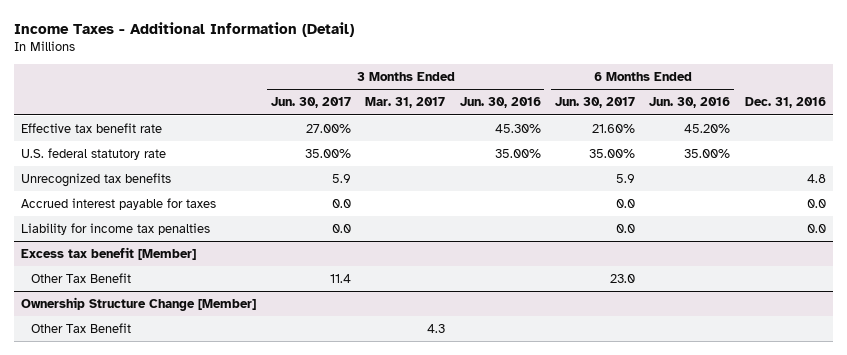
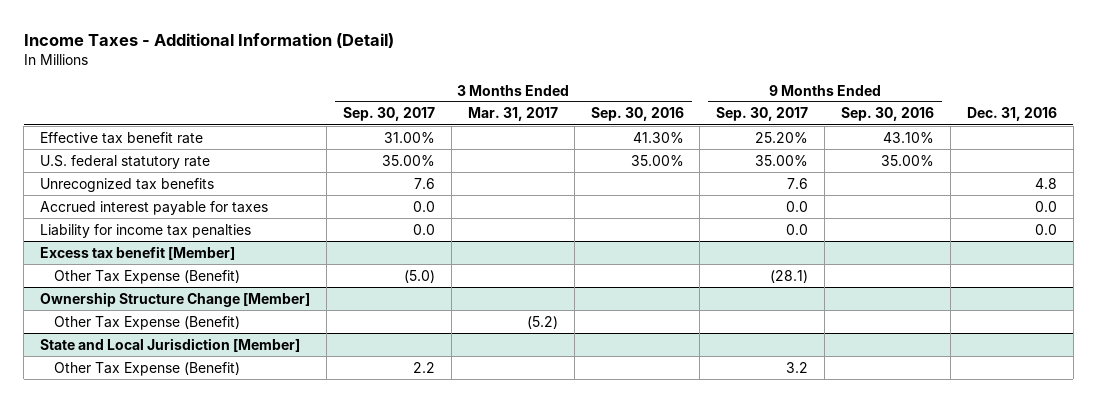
- | 3 Months Ended Jun. 30, 2017 | 3 Months Ended Mar. 31, 2017 | 3 Months Ended Jun. 30, 2016 | 6 Months Ended Jun. 30, 2017 | 6 Months Ended Jun. 30, 2016 | Dec. 31, 2016
+ | 3 Months Ended Sep. 30, 2017 | 3 Months Ended Mar. 31, 2017 | 3 Months Ended Sep. 30, 2016 | 9 Months Ended Sep. 30, 2017 | 9 Months Ended Sep. 30, 2016 | Dec. 31, 2016
@ Excess tax benefit [Member]
- Other Tax Benefit | 11.4 | | | 23.0 | |
+ Other Tax Expense (Benefit) | (5.0) | | | (28.1) | |
@ Ownership Structure Change [Member]
- Other Tax Benefit | | 4.3 | | | |
+ Other Tax Expense (Benefit) | | (5.2) | | | |
+ State and Local Jurisdiction [Member]
+ Other Tax Expense (Benefit) | 2.2 | | | 3.2 | |

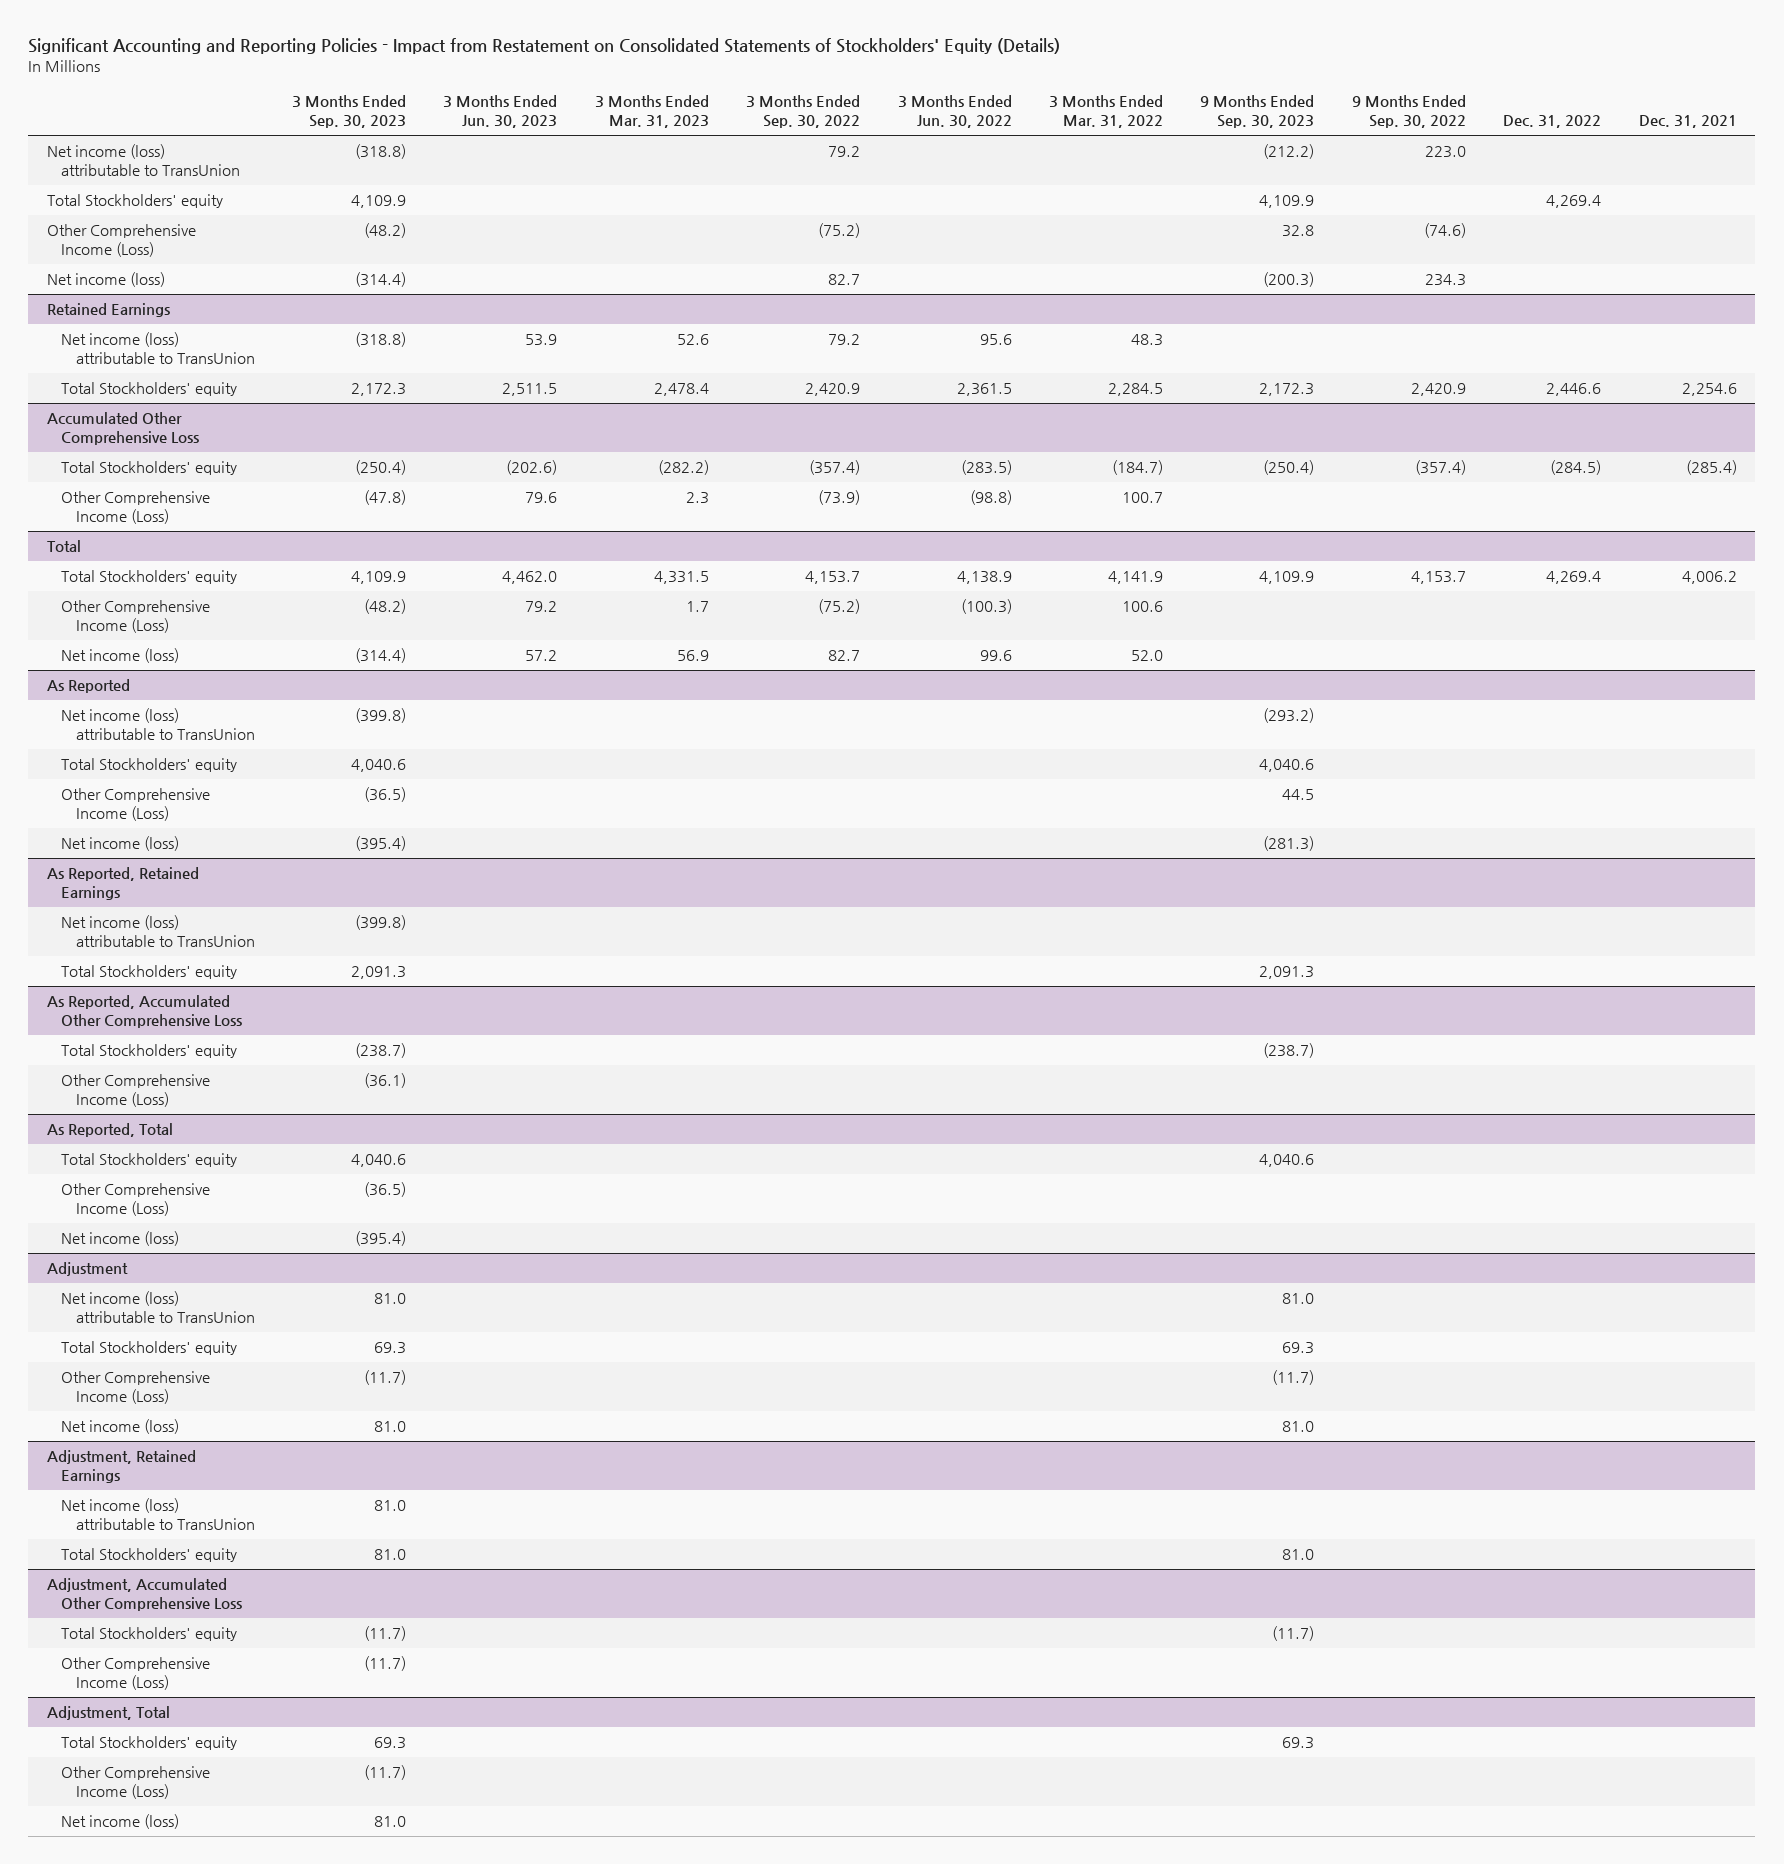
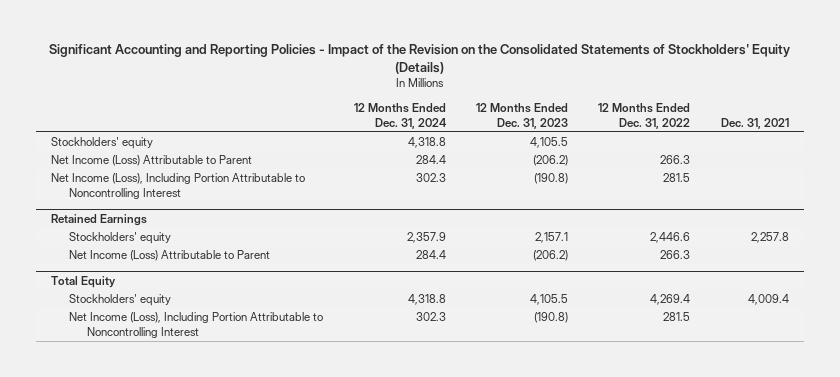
- Significant Accounting and Reporting Policies - Impact from Restatement on Consolidated Statements of Stockholders' Equity (Details)
+ Significant Accounting and Reporting Policies - Impact of the Revision on the Consolidated Statements of Stockholders' Equity (Details)
- | 3 Months Ended Sep. 30, 2023 | 3 Months Ended Jun. 30, 2023 | 3 Months Ended Mar. 31, 2023 | 3 Months Ended Sep. 30, 2022 | 3 Months Ended Jun. 30, 2022 | 3 Months Ended Mar. 31, 2022 | 9 Months Ended Sep. 30, 2023 | 9 Months Ended Sep. 30, 2022 | Dec. 31, 2022 | Dec. 31, 2021
+ | 12 Months Ended Dec. 31, 2024 | 12 Months Ended Dec. 31, 2023 | 12 Months Ended Dec. 31, 2022 | Dec. 31, 2021
- Net income (loss) attributable to TransUnion | (318.8) | | | 79.2 | | | (212.2) | 223.0 | |
- Total Stockholders' equity | 4,109.9 | | | | | | 4,109.9 | | 4,269.4 |
- Other Comprehensive Income (Loss) | (48.2) | | | (75.2) | | | 32.8 | (74.6) | |
- Net income (loss) | (314.4) | | | 82.7 | | | (200.3) | 234.3 | |
+ Stockholders' equity | 4,318.8 | 4,105.5 | |
+ Net Income (Loss) Attributable to Parent | 284.4 | (206.2) | 266.3 |
+ Net Income (Loss), Including Portion Attributable to Noncontrolling Interest | 302.3 | (190.8) | 281.5 |
@ Retained Earnings
- Net income (loss) attributable to TransUnion | (318.8) | 53.9 | 52.6 | 79.2 | 95.6 | 48.3 | | | |
- Total Stockholders' equity | 2,172.3 | 2,511.5 | 2,478.4 | 2,420.9 | 2,361.5 | 2,284.5 | 2,172.3 | 2,420.9 | 2,446.6 | 2,254.6
- Accumulated Other Comprehensive Loss
- Total Stockholders' equity | (250.4) | (202.6) | (282.2) | (357.4) | (283.5) | (184.7) | (250.4) | (357.4) | (284.5) | (285.4)
- Other Comprehensive Income (Loss) | (47.8) | 79.6 | 2.3 | (73.9) | (98.8) | 100.7 | | | |
- Total
- Total Stockholders' equity | 4,109.9 | 4,462.0 | 4,331.5 | 4,153.7 | 4,138.9 | 4,141.9 | 4,109.9 | 4,153.7 | 4,269.4 | 4,006.2
- Other Comprehensive Income (Loss) | (48.2) | 79.2 | 1.7 | (75.2) | (100.3) | 100.6 | | | |
- Net income (loss) | (314.4) | 57.2 | 56.9 | 82.7 | 99.6 | 52.0 | | | |
- As Reported
- Net income (loss) attributable to TransUnion | (399.8) | | | | | | (293.2) | | |
- Total Stockholders' equity | 4,040.6 | | | | | | 4,040.6 | | |
- Other Comprehensive Income (Loss) | (36.5) | | | | | | 44.5 | | |
- Net income (loss) | (395.4) | | | | | | (281.3) | | |
- As Reported, Retained Earnings
- Net income (loss) attributable to TransUnion | (399.8) | | | | | | | | |
- Total Stockholders' equity | 2,091.3 | | | | | | 2,091.3 | | |
- As Reported, Accumulated Other Comprehensive Loss
- Total Stockholders' equity | (238.7) | | | | | | (238.7) | | |
- Other Comprehensive Income (Loss) | (36.1) | | | | | | | | |
- As Reported, Total
- Total Stockholders' equity | 4,040.6 | | | | | | 4,040.6 | | |
- Other Comprehensive Income (Loss) | (36.5) | | | | | | | | |
- Net income (loss) | (395.4) | | | | | | | | |
- Adjustment
- Net income (loss) attributable to TransUnion | 81.0 | | | | | | 81.0 | | |
- Total Stockholders' equity | 69.3 | | | | | | 69.3 | | |
- Other Comprehensive Income (Loss) | (11.7) | | | | | | (11.7) | | |
- Net income (loss) | 81.0 | | | | | | 81.0 | | |
- Adjustment, Retained Earnings
- Net income (loss) attributable to TransUnion | 81.0 | | | | | | | | |
- Total Stockholders' equity | 81.0 | | | | | | 81.0 | | |
- Adjustment, Accumulated Other Comprehensive Loss
- Total Stockholders' equity | (11.7) | | | | | | (11.7) | | |
- Other Comprehensive Income (Loss) | (11.7) | | | | | | | | |
- Adjustment, Total
- Total Stockholders' equity | 69.3 | | | | | | 69.3 | | |
- Other Comprehensive Income (Loss) | (11.7) | | | | | | | | |
- Net income (loss) | 81.0 | | | | | | | | |
@ Retained Earnings
+ Stockholders' equity | 2,357.9 | 2,157.1 | 2,446.6 | 2,257.8
+ Net Income (Loss) Attributable to Parent | 284.4 | (206.2) | 266.3 |
+ Total Equity
+ Stockholders' equity | 4,318.8 | 4,105.5 | 4,269.4 | 4,009.4
+ Net Income (Loss), Including Portion Attributable to Noncontrolling Interest | 302.3 | (190.8) | 281.5 |

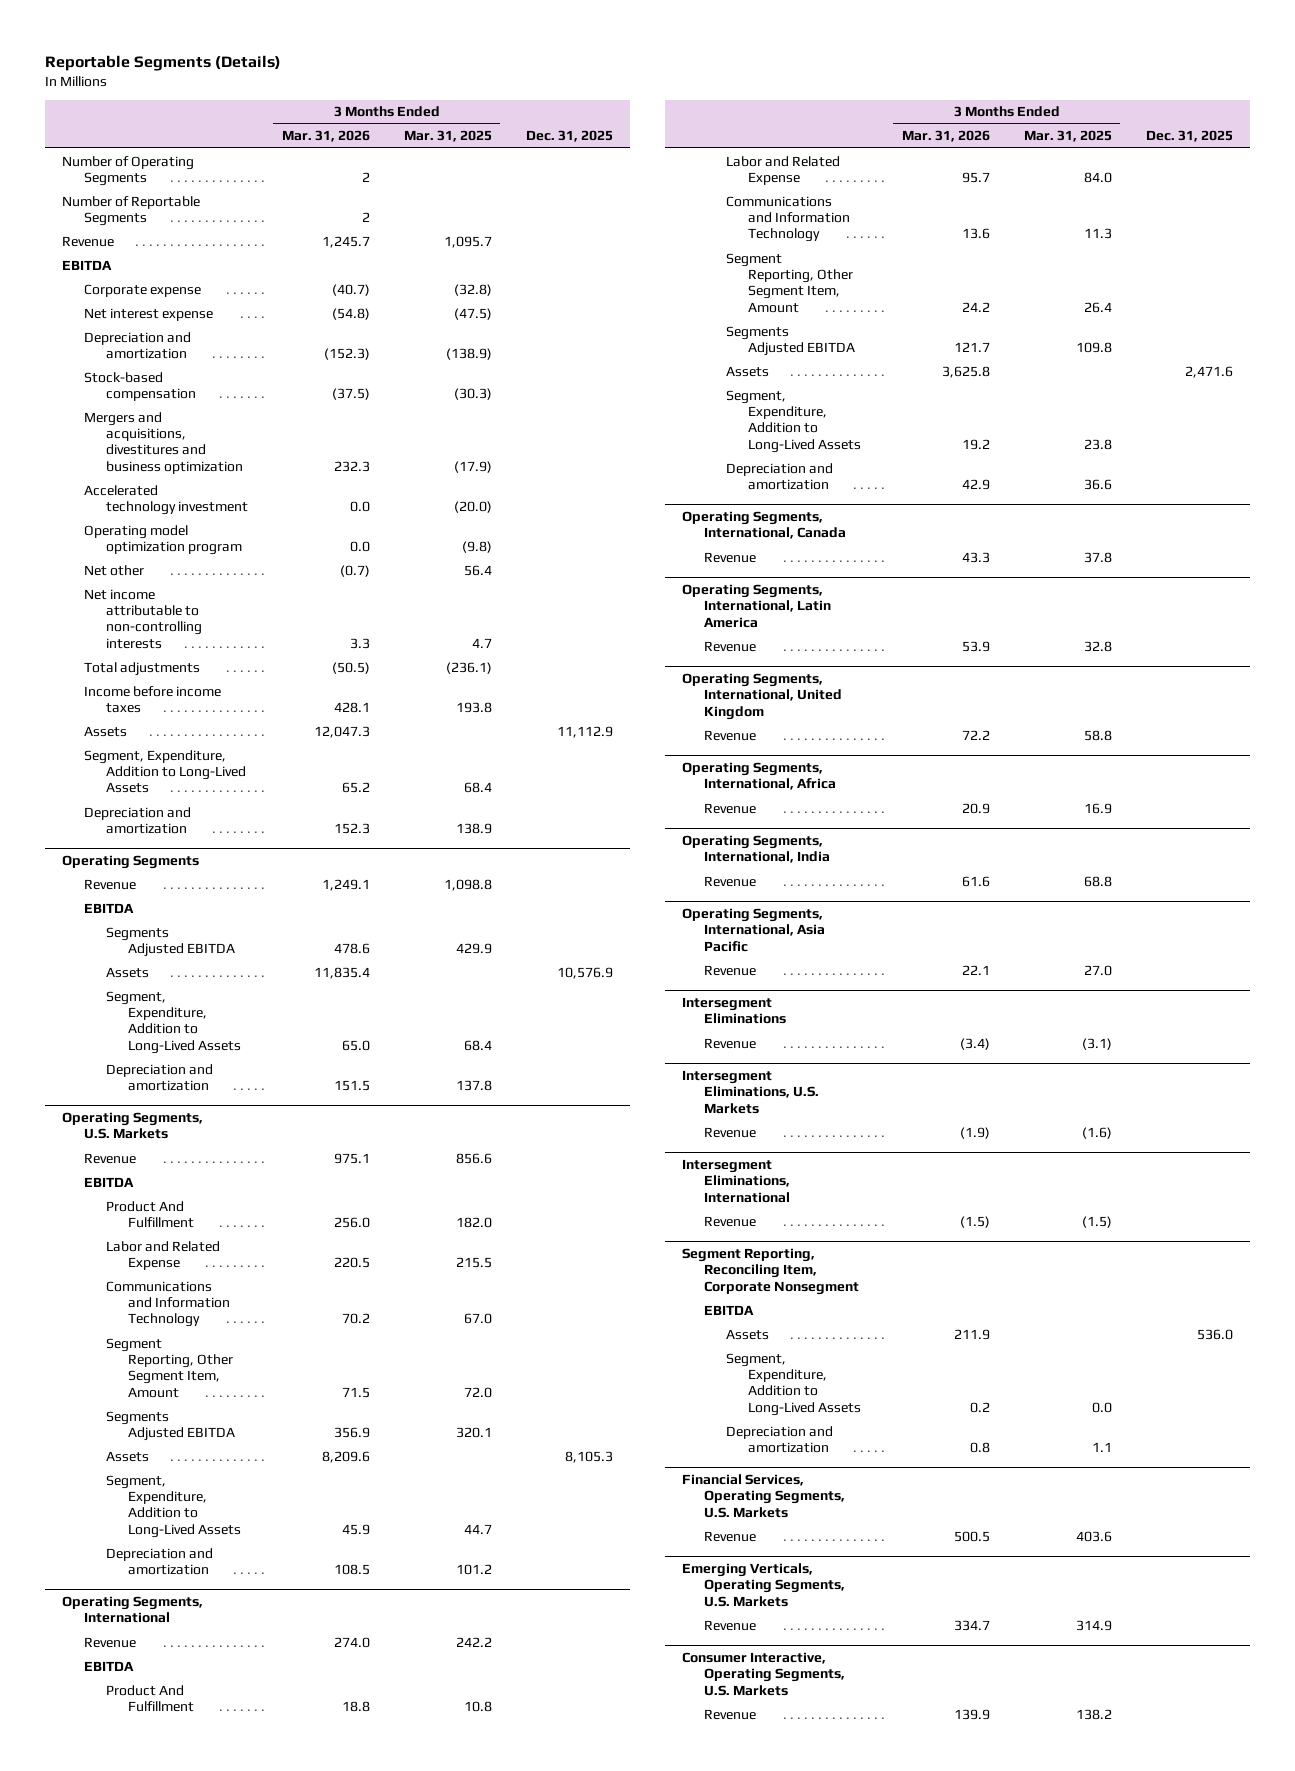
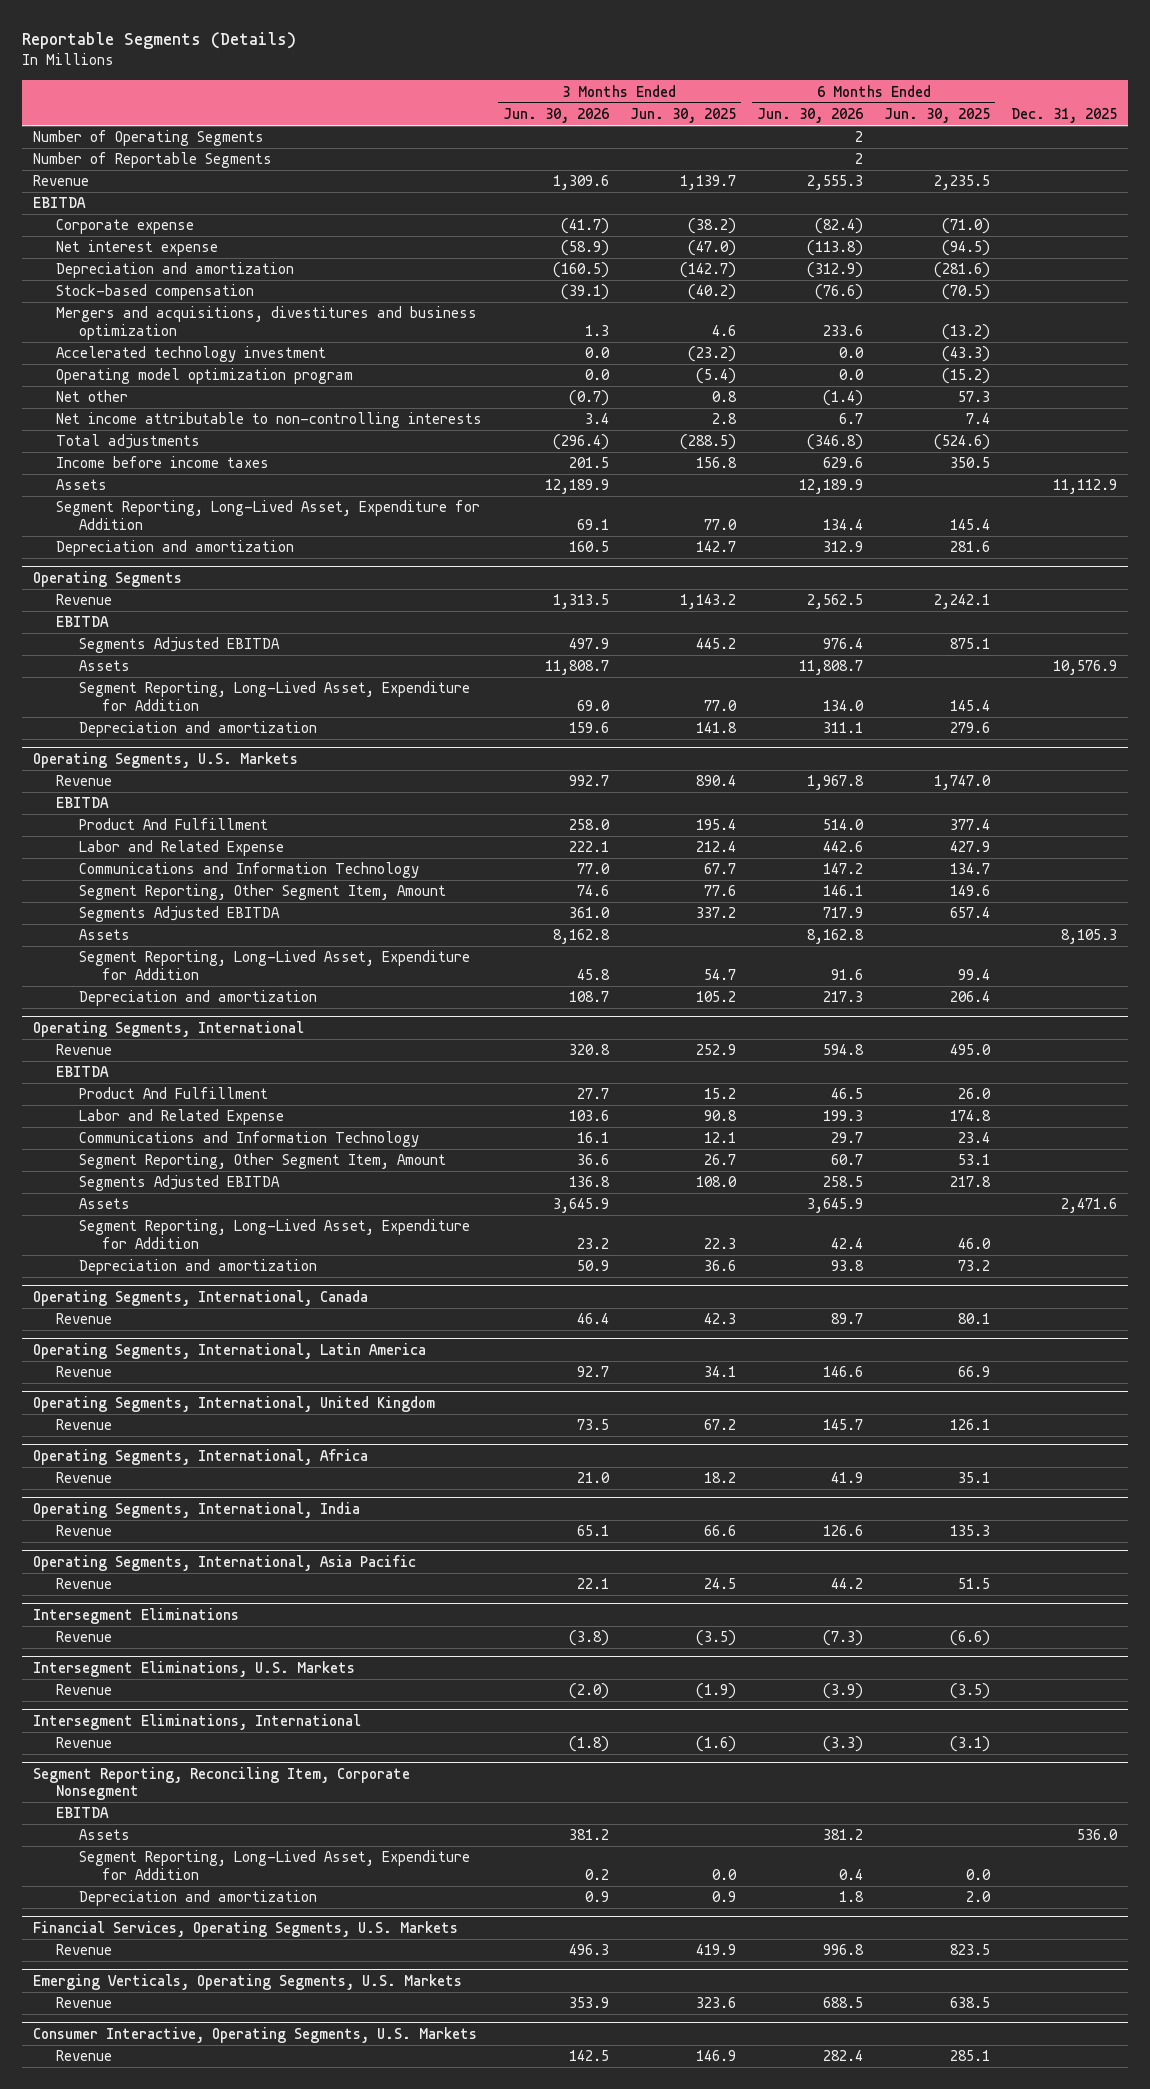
- | 3 Months Ended Mar. 31, 2026 | 3 Months Ended Mar. 31, 2025 | Dec. 31, 2025
+ | 3 Months Ended Jun. 30, 2026 | 3 Months Ended Jun. 30, 2025 | 6 Months Ended Jun. 30, 2026 | 6 Months Ended Jun. 30, 2025 | Dec. 31, 2025
- Segment, Expenditure, Addition to Long-Lived Assets | 65.2 | 68.4 |
+ Segment Reporting, Long-Lived Asset, Expenditure for Addition | 69.1 | 77.0 | 134.4 | 145.4 |
@ Operating Segments
- Segment, Expenditure, Addition to Long-Lived Assets | 65.0 | 68.4 |
+ Segment Reporting, Long-Lived Asset, Expenditure for Addition | 69.0 | 77.0 | 134.0 | 145.4 |
@ Operating Segments, U.S. Markets
- Segment, Expenditure, Addition to Long-Lived Assets | 45.9 | 44.7 |
+ Segment Reporting, Long-Lived Asset, Expenditure for Addition | 45.8 | 54.7 | 91.6 | 99.4 |
@ Operating Segments, International
- Segment, Expenditure, Addition to Long-Lived Assets | 19.2 | 23.8 |
+ Segment Reporting, Long-Lived Asset, Expenditure for Addition | 23.2 | 22.3 | 42.4 | 46.0 |
@ Segment Reporting, Reconciling Item, Corporate Nonsegment
- Segment, Expenditure, Addition to Long-Lived Assets | 0.2 | 0.0 |
+ Segment Reporting, Long-Lived Asset, Expenditure for Addition | 0.2 | 0.0 | 0.4 | 0.0 |

